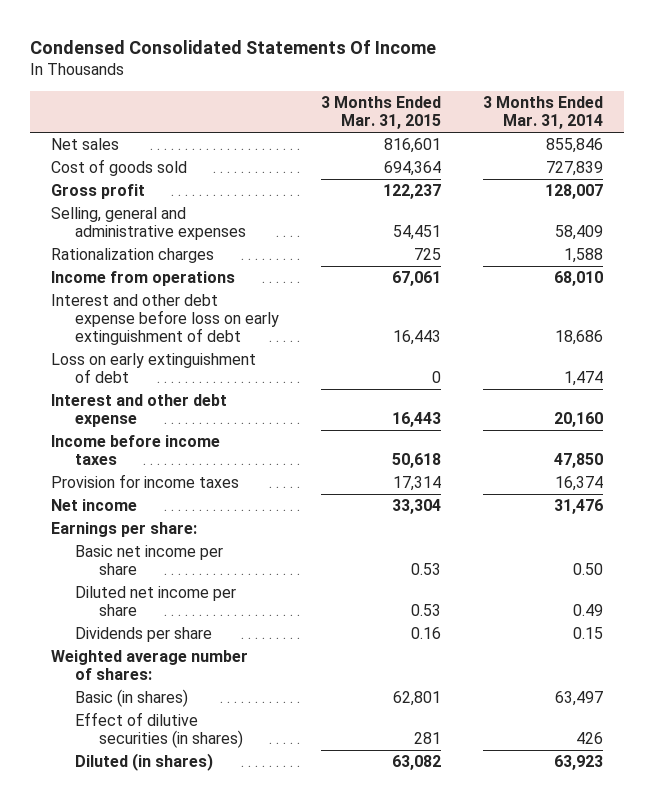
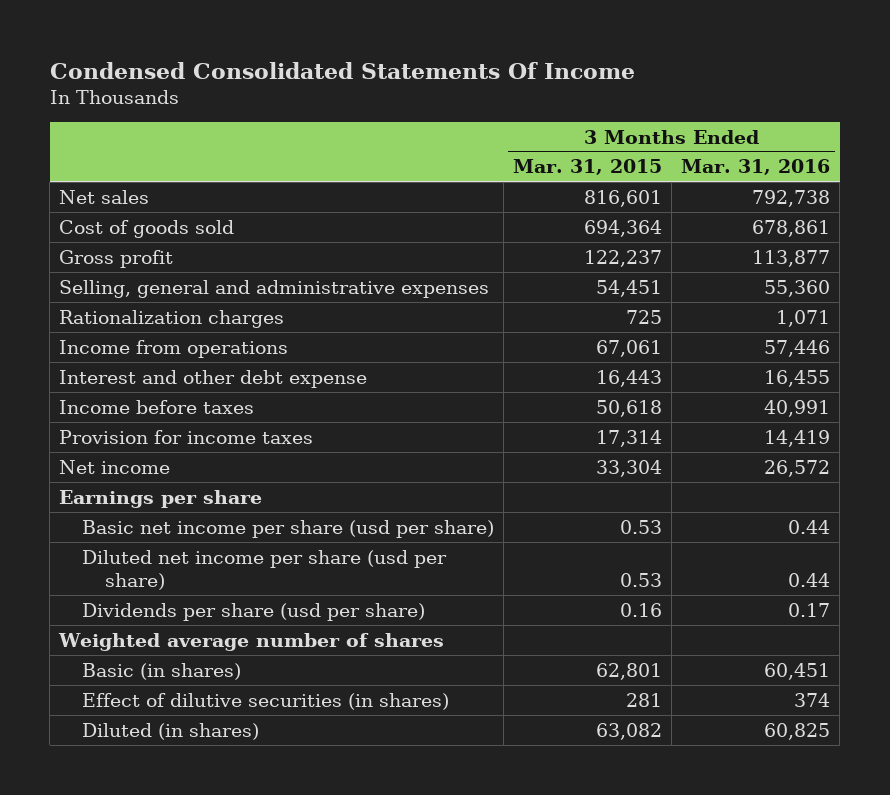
- | 3 Months Ended Mar. 31, 2015 | 3 Months Ended Mar. 31, 2014
+ | 3 Months Ended Mar. 31, 2015 | 3 Months Ended Mar. 31, 2016
- Interest and other debt expense before loss on early extinguishment of debt | 16,443 | 18,686
- Loss on early extinguishment of debt | 0 | 1,474
- Income before income taxes | 50,618 | 47,850
+ Income before taxes | 50,618 | 40,991
- Earnings per share:
- Basic net income per share | 0.53 | 0.50
- Diluted net income per share | 0.53 | 0.49
- Dividends per share | 0.16 | 0.15
- Weighted average number of shares:
+ Earnings per share
+ Basic net income per share (usd per share) | 0.53 | 0.44
+ Diluted net income per share (usd per share) | 0.53 | 0.44
+ Dividends per share (usd per share) | 0.16 | 0.17
+ Weighted average number of shares

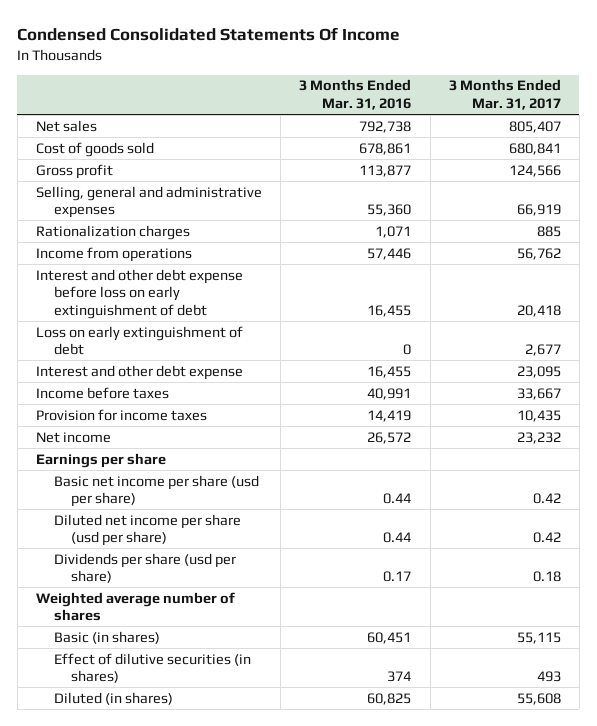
- | 3 Months Ended Mar. 31, 2015 | 3 Months Ended Mar. 31, 2016
+ | 3 Months Ended Mar. 31, 2016 | 3 Months Ended Mar. 31, 2017
+ Interest and other debt expense before loss on early extinguishment of debt | 16,455 | 20,418
+ Loss on early extinguishment of debt | 0 | 2,677

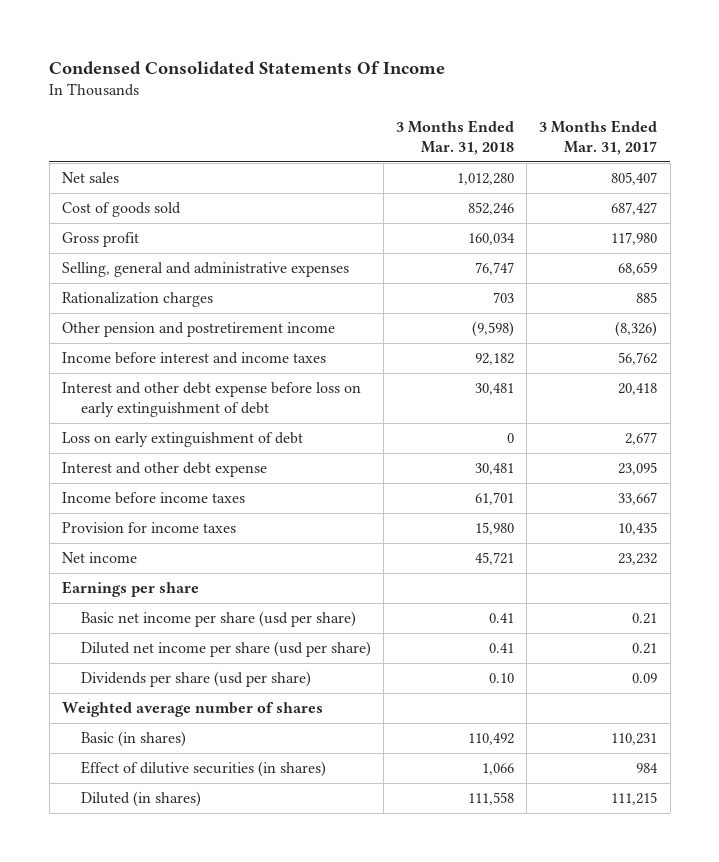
- | 3 Months Ended Mar. 31, 2016 | 3 Months Ended Mar. 31, 2017
+ | 3 Months Ended Mar. 31, 2018 | 3 Months Ended Mar. 31, 2017
- Cost of goods sold | 678,861 | 680,841
- Gross profit | 113,877 | 124,566
- Selling, general and administrative expenses | 55,360 | 66,919
+ Cost of goods sold | 852,246 | 687,427
+ Gross profit | 160,034 | 117,980
+ Selling, general and administrative expenses | 76,747 | 68,659
- Income from operations | 57,446 | 56,762
+ Other pension and postretirement income | (9,598) | (8,326)
+ Income before interest and income taxes | 92,182 | 56,762
- Income before taxes | 40,991 | 33,667
+ Income before income taxes | 61,701 | 33,667
- Basic net income per share (usd per share) | 0.44 | 0.42
- Diluted net income per share (usd per share) | 0.44 | 0.42
- Dividends per share (usd per share) | 0.17 | 0.18
+ Basic net income per share (usd per share) | 0.41 | 0.21
+ Diluted net income per share (usd per share) | 0.41 | 0.21
+ Dividends per share (usd per share) | 0.10 | 0.09
- Basic (in shares) | 60,451 | 55,115
- Effect of dilutive securities (in shares) | 374 | 493
- Diluted (in shares) | 60,825 | 55,608
+ Basic (in shares) | 110,492 | 110,231
+ Effect of dilutive securities (in shares) | 1,066 | 984
+ Diluted (in shares) | 111,558 | 111,215

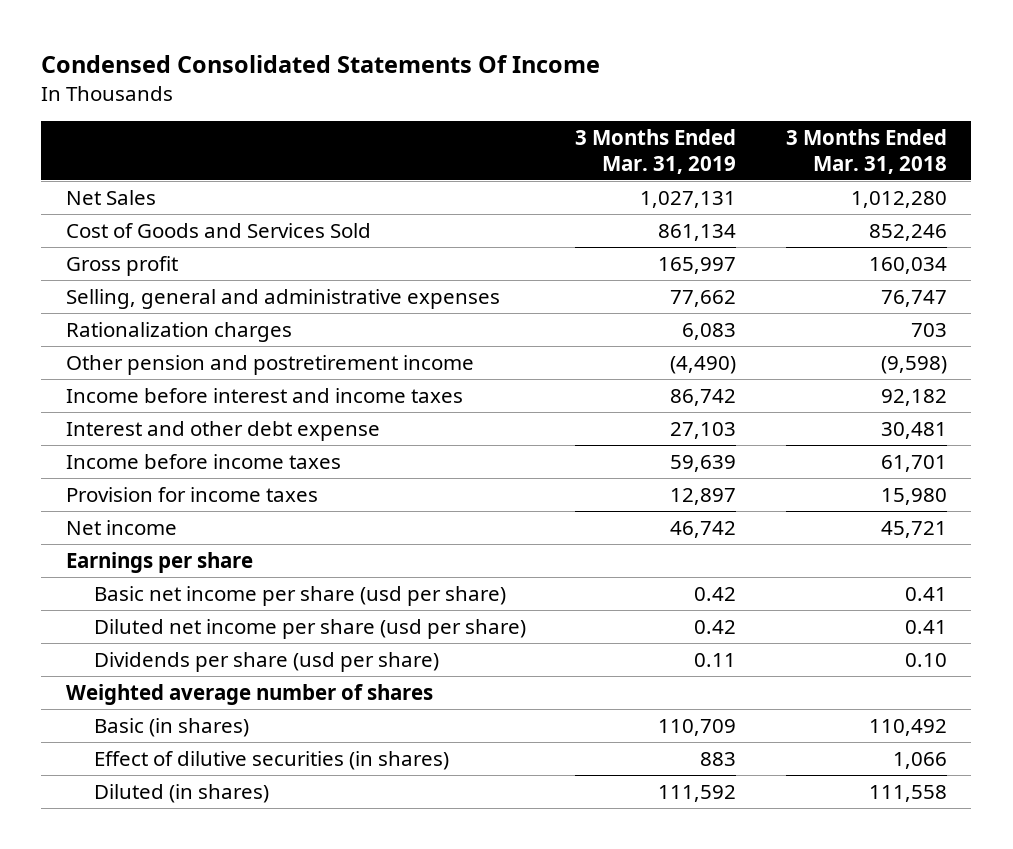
- | 3 Months Ended Mar. 31, 2018 | 3 Months Ended Mar. 31, 2017
+ | 3 Months Ended Mar. 31, 2019 | 3 Months Ended Mar. 31, 2018
- Net sales | 1,012,280 | 805,407
- Cost of goods sold | 852,246 | 687,427
+ Net Sales | 1,027,131 | 1,012,280
+ Cost of Goods and Services Sold | 861,134 | 852,246
- Interest and other debt expense before loss on early extinguishment of debt | 30,481 | 20,418
- Loss on early extinguishment of debt | 0 | 2,677

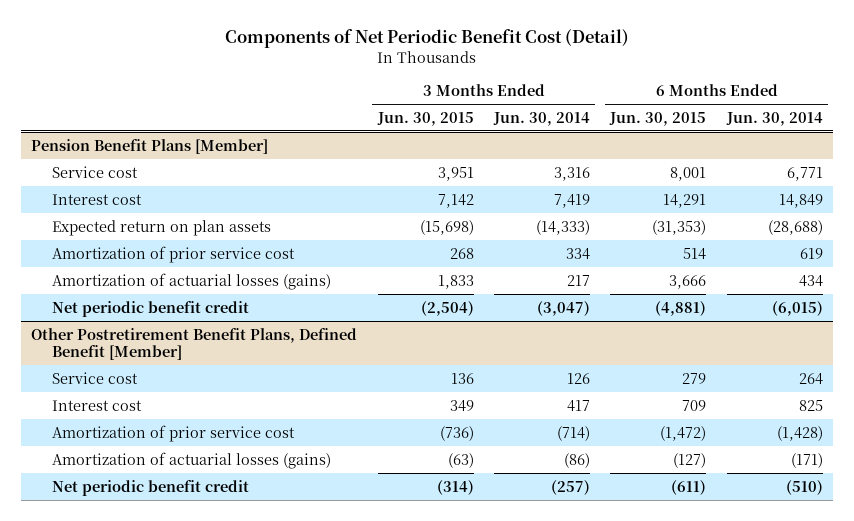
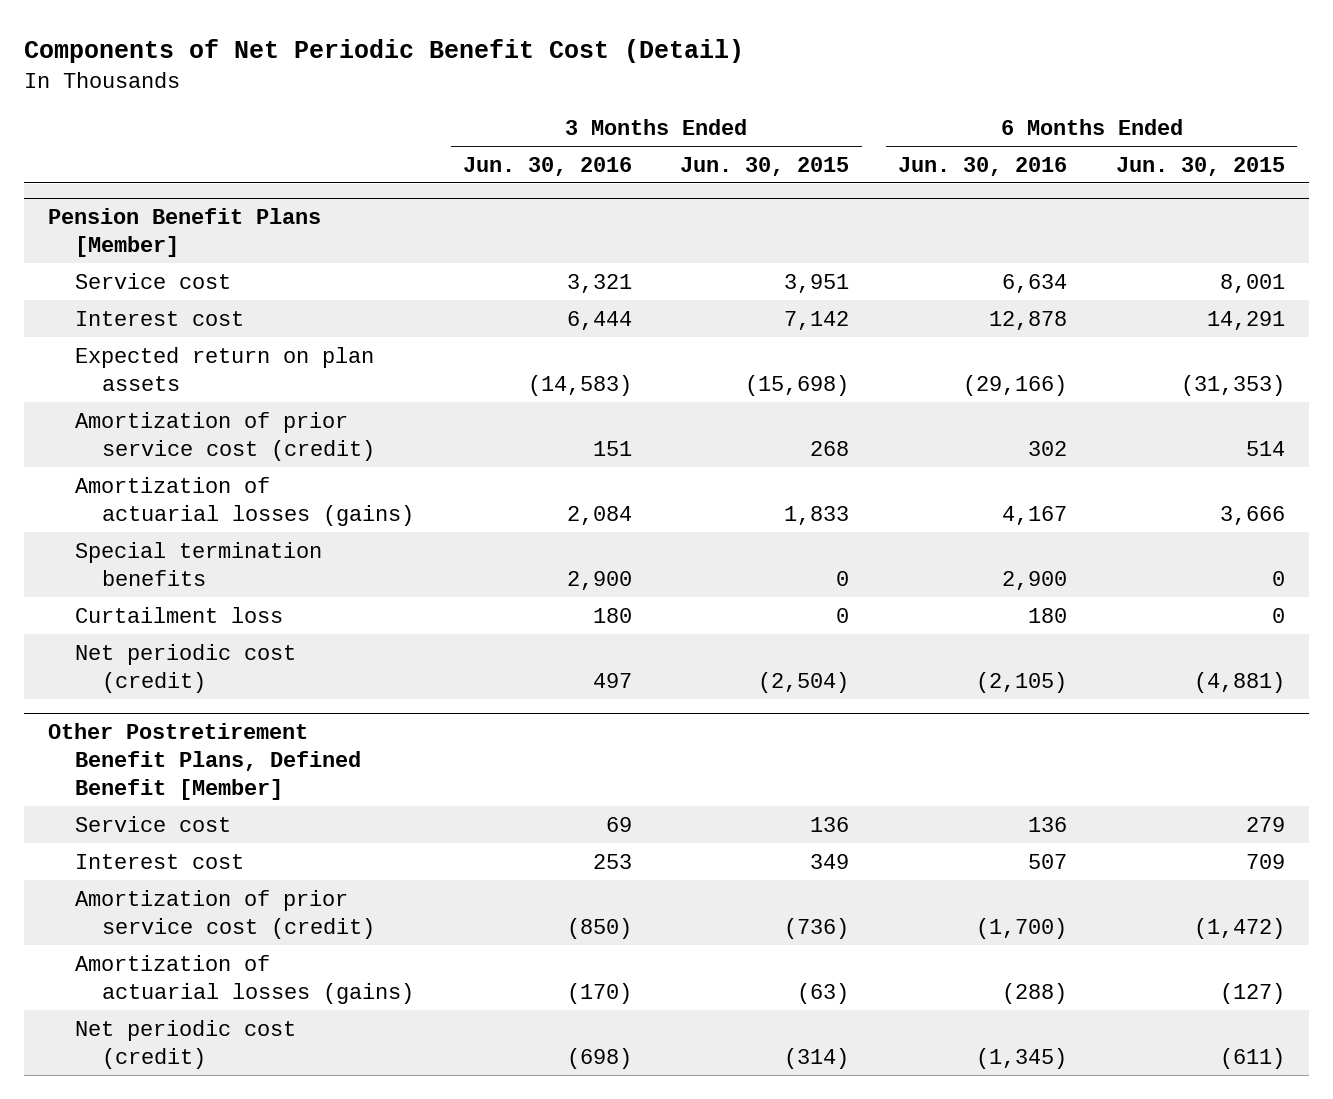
- | 3 Months Ended Jun. 30, 2015 | 3 Months Ended Jun. 30, 2014 | 6 Months Ended Jun. 30, 2015 | 6 Months Ended Jun. 30, 2014
+ | 3 Months Ended Jun. 30, 2016 | 3 Months Ended Jun. 30, 2015 | 6 Months Ended Jun. 30, 2016 | 6 Months Ended Jun. 30, 2015
@ Pension Benefit Plans [Member]
- Amortization of prior service cost | 268 | 334 | 514 | 619
+ Amortization of prior service cost (credit) | 151 | 268 | 302 | 514
- Net periodic benefit credit | (2,504) | (3,047) | (4,881) | (6,015)
+ Special termination benefits | 2,900 | 0 | 2,900 | 0
+ Curtailment loss | 180 | 0 | 180 | 0
+ Net periodic cost (credit) | 497 | (2,504) | (2,105) | (4,881)
@ Other Postretirement Benefit Plans, Defined Benefit [Member]
- Amortization of prior service cost | (736) | (714) | (1,472) | (1,428)
+ Amortization of prior service cost (credit) | (850) | (736) | (1,700) | (1,472)
- Net periodic benefit credit | (314) | (257) | (611) | (510)
+ Net periodic cost (credit) | (698) | (314) | (1,345) | (611)

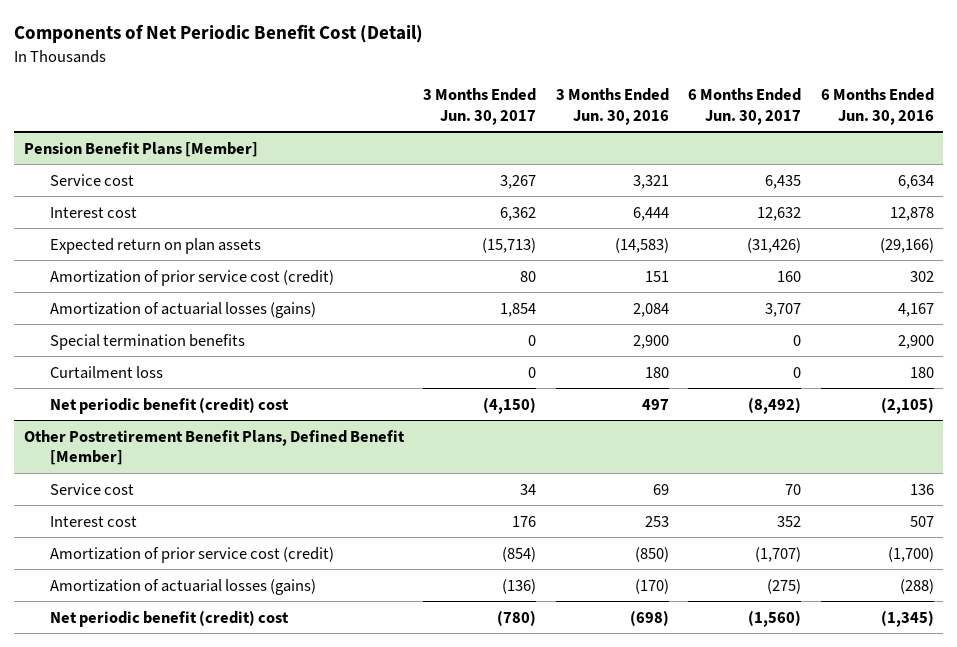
- | 3 Months Ended Jun. 30, 2016 | 3 Months Ended Jun. 30, 2015 | 6 Months Ended Jun. 30, 2016 | 6 Months Ended Jun. 30, 2015
+ | 3 Months Ended Jun. 30, 2017 | 3 Months Ended Jun. 30, 2016 | 6 Months Ended Jun. 30, 2017 | 6 Months Ended Jun. 30, 2016
@ Pension Benefit Plans [Member]
- Net periodic cost (credit) | 497 | (2,504) | (2,105) | (4,881)
+ Net periodic benefit (credit) cost | (4,150) | 497 | (8,492) | (2,105)
@ Other Postretirement Benefit Plans, Defined Benefit [Member]
- Net periodic cost (credit) | (698) | (314) | (1,345) | (611)
+ Net periodic benefit (credit) cost | (780) | (698) | (1,560) | (1,345)

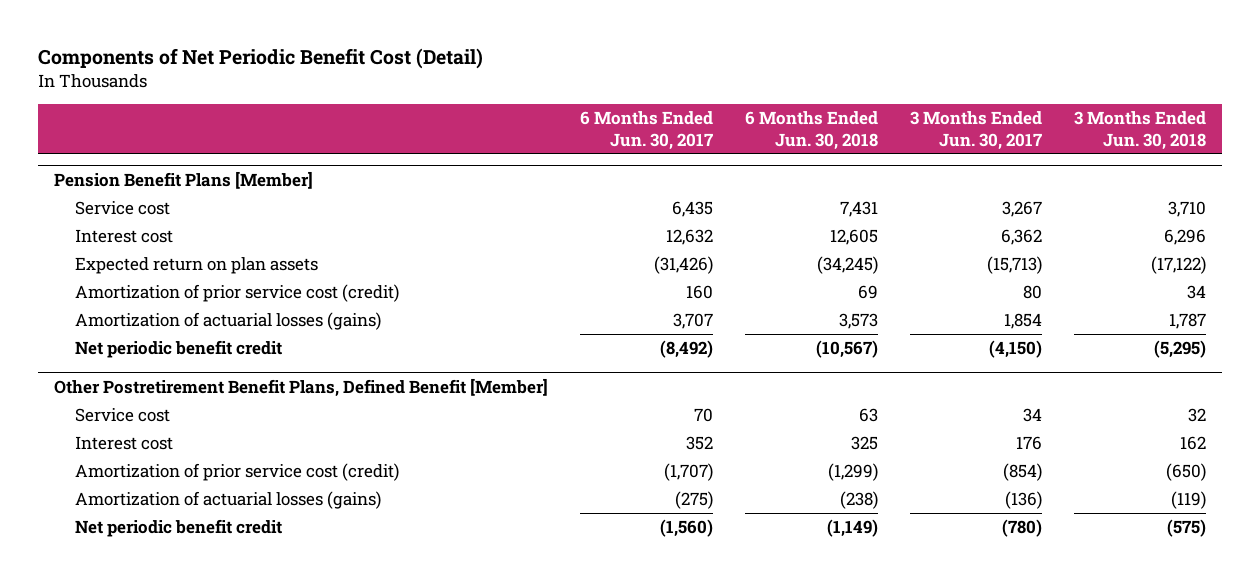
- | 3 Months Ended Jun. 30, 2017 | 3 Months Ended Jun. 30, 2016 | 6 Months Ended Jun. 30, 2017 | 6 Months Ended Jun. 30, 2016
+ | 6 Months Ended Jun. 30, 2017 | 6 Months Ended Jun. 30, 2018 | 3 Months Ended Jun. 30, 2017 | 3 Months Ended Jun. 30, 2018
@ Pension Benefit Plans [Member]
- Special termination benefits | 0 | 2,900 | 0 | 2,900
- Curtailment loss | 0 | 180 | 0 | 180
- Net periodic benefit (credit) cost | (4,150) | 497 | (8,492) | (2,105)
+ Net periodic benefit credit | (8,492) | (10,567) | (4,150) | (5,295)
@ Other Postretirement Benefit Plans, Defined Benefit [Member]
- Net periodic benefit (credit) cost | (780) | (698) | (1,560) | (1,345)
+ Net periodic benefit credit | (1,560) | (1,149) | (780) | (575)

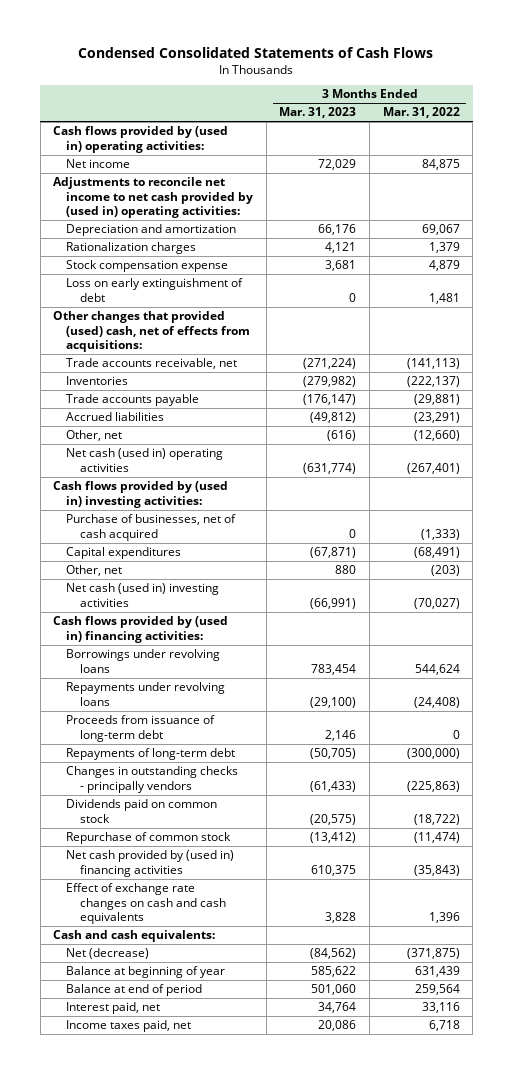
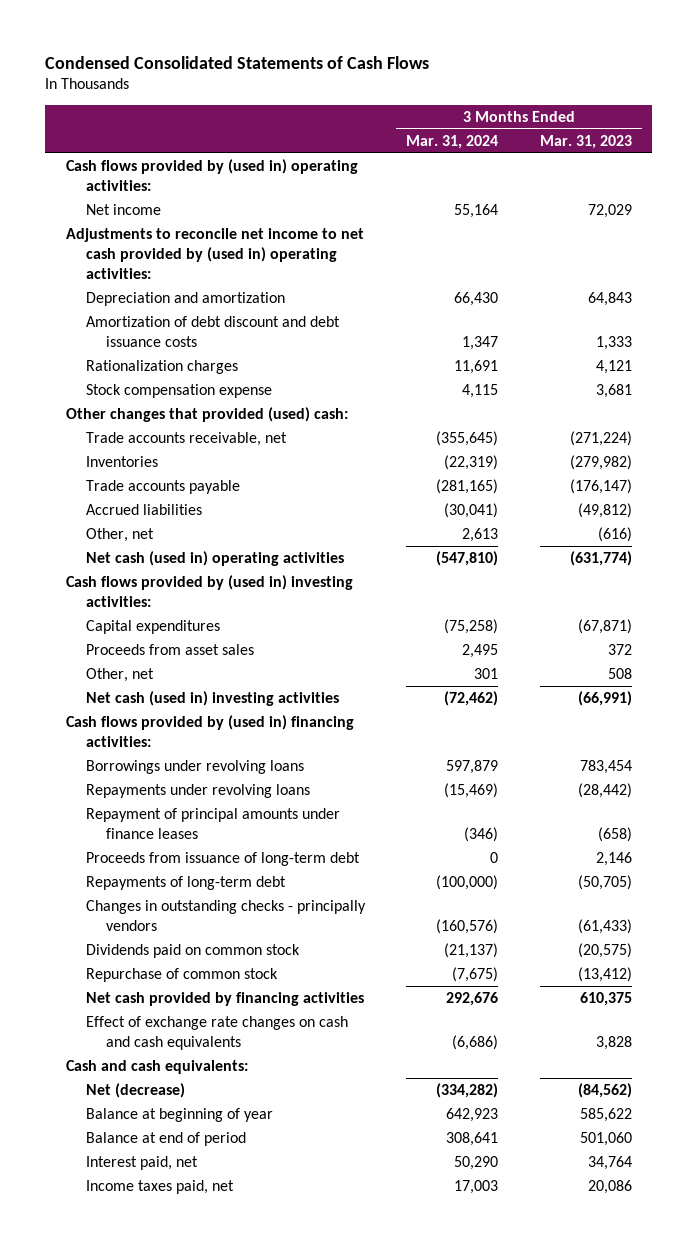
- | 3 Months Ended Mar. 31, 2023 | 3 Months Ended Mar. 31, 2022
+ | 3 Months Ended Mar. 31, 2024 | 3 Months Ended Mar. 31, 2023
- Depreciation and amortization | 66,176 | 69,067
+ Depreciation and amortization | 66,430 | 64,843
+ Amortization of debt discount and debt issuance costs | 1,347 | 1,333
- Loss on early extinguishment of debt | 0 | 1,481
- Other changes that provided (used) cash, net of effects from acquisitions:
+ Other changes that provided (used) cash:
- Purchase of businesses, net of cash acquired | 0 | (1,333)
- Other, net | 880 | (203)
+ Proceeds from asset sales | 2,495 | 372
+ Other, net | 301 | 508
- Repayments under revolving loans | (29,100) | (24,408)
+ Repayments under revolving loans | (15,469) | (28,442)
+ Repayment of principal amounts under finance leases | (346) | (658)
- Net cash provided by (used in) financing activities | 610,375 | (35,843)
+ Net cash provided by financing activities | 292,676 | 610,375

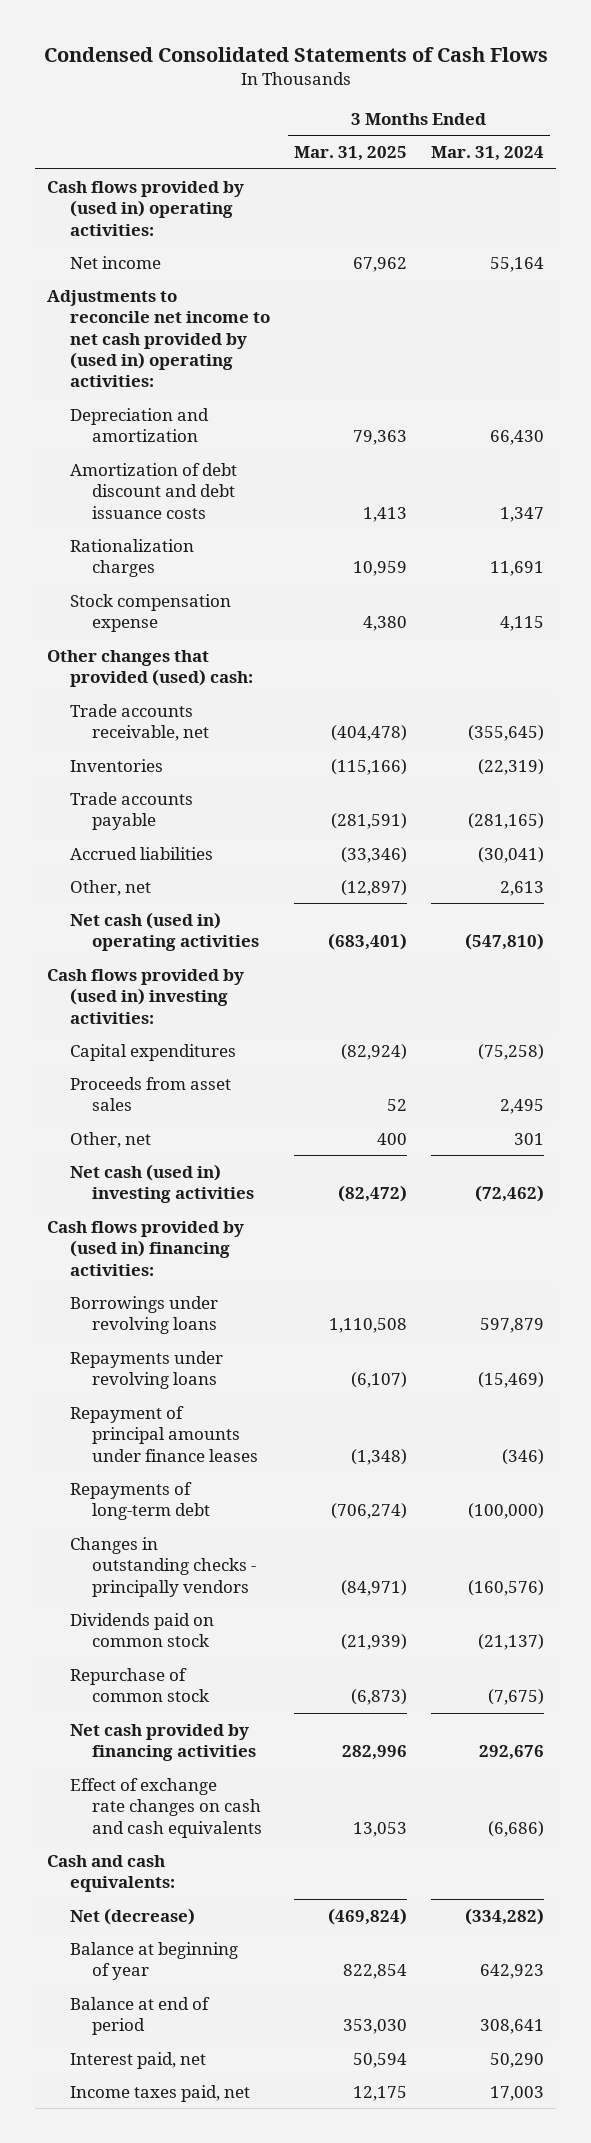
- | 3 Months Ended Mar. 31, 2024 | 3 Months Ended Mar. 31, 2023
+ | 3 Months Ended Mar. 31, 2025 | 3 Months Ended Mar. 31, 2024
- Proceeds from issuance of long-term debt | 0 | 2,146

